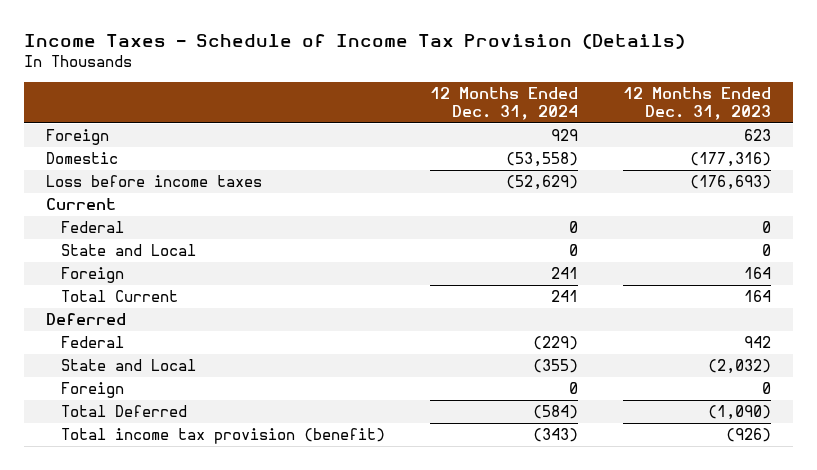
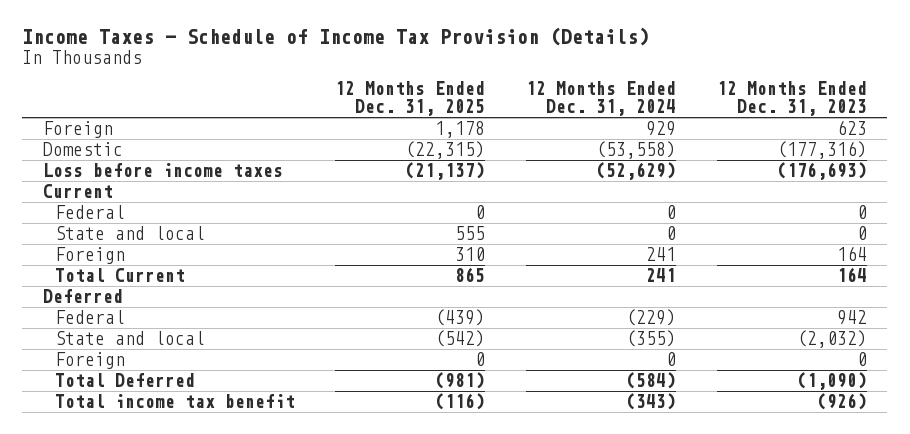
- | 12 Months Ended Dec. 31, 2024 | 12 Months Ended Dec. 31, 2023
+ | 12 Months Ended Dec. 31, 2025 | 12 Months Ended Dec. 31, 2024 | 12 Months Ended Dec. 31, 2023
- State and Local | 0 | 0
+ State and local | 555 | 0 | 0
- State and Local | (355) | (2,032)
+ State and local | (542) | (355) | (2,032)
- Total income tax provision (benefit) | (343) | (926)
+ Total income tax benefit | (116) | (343) | (926)

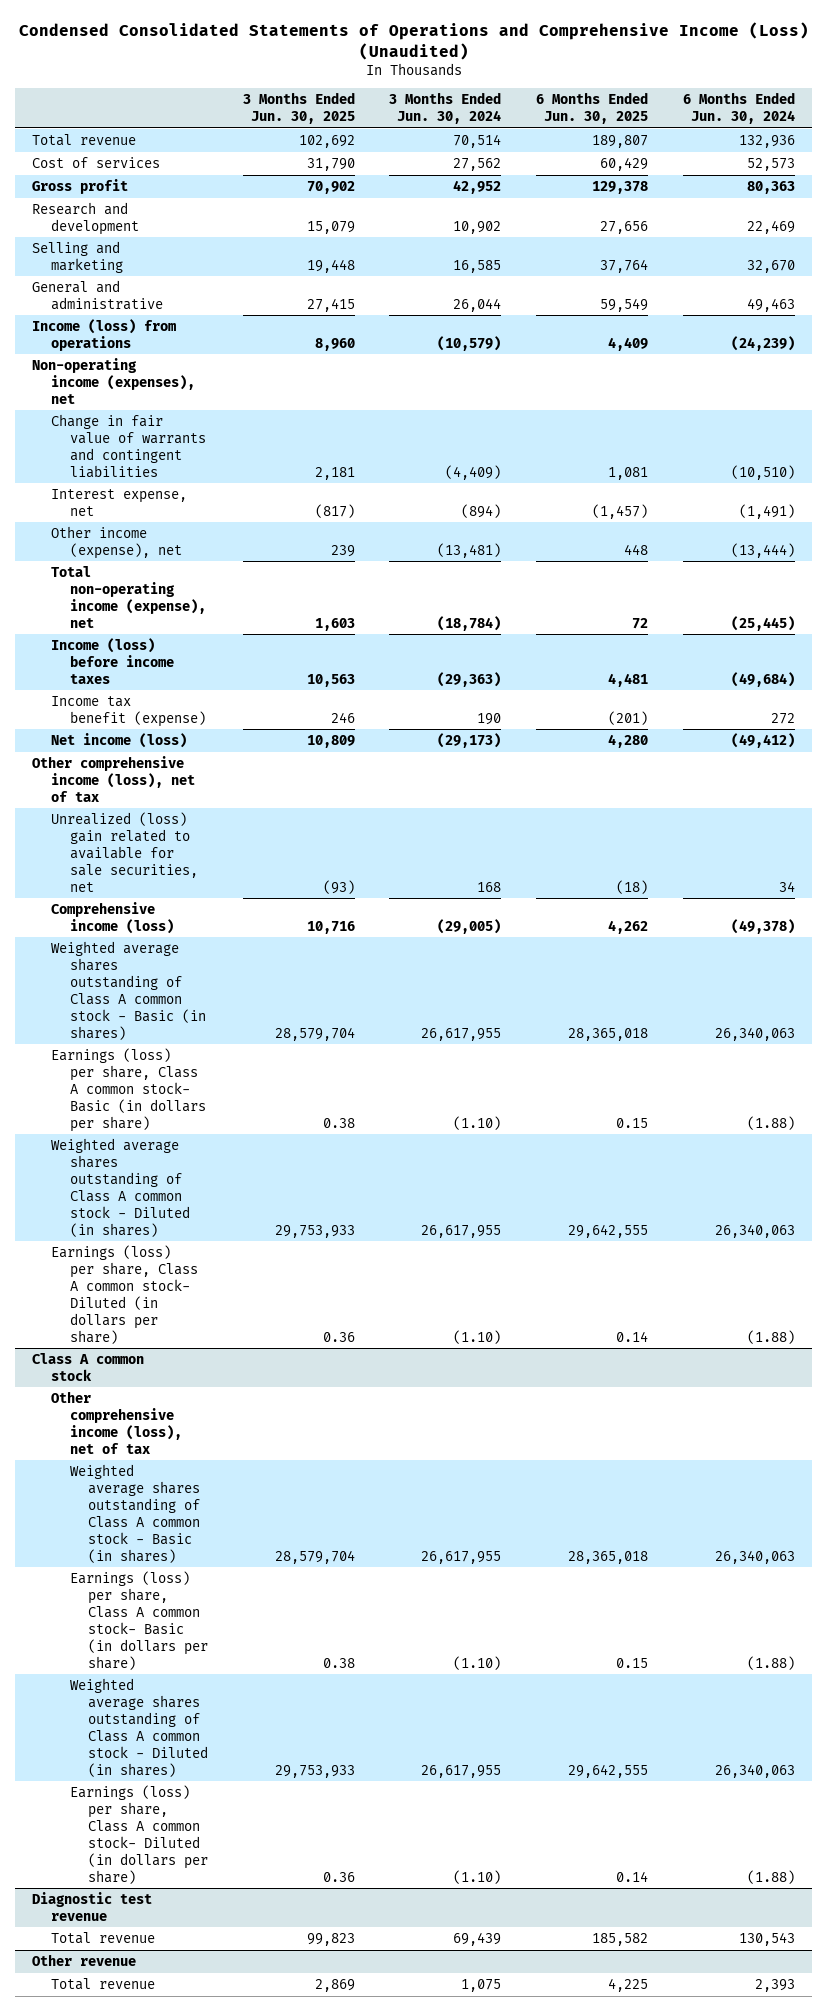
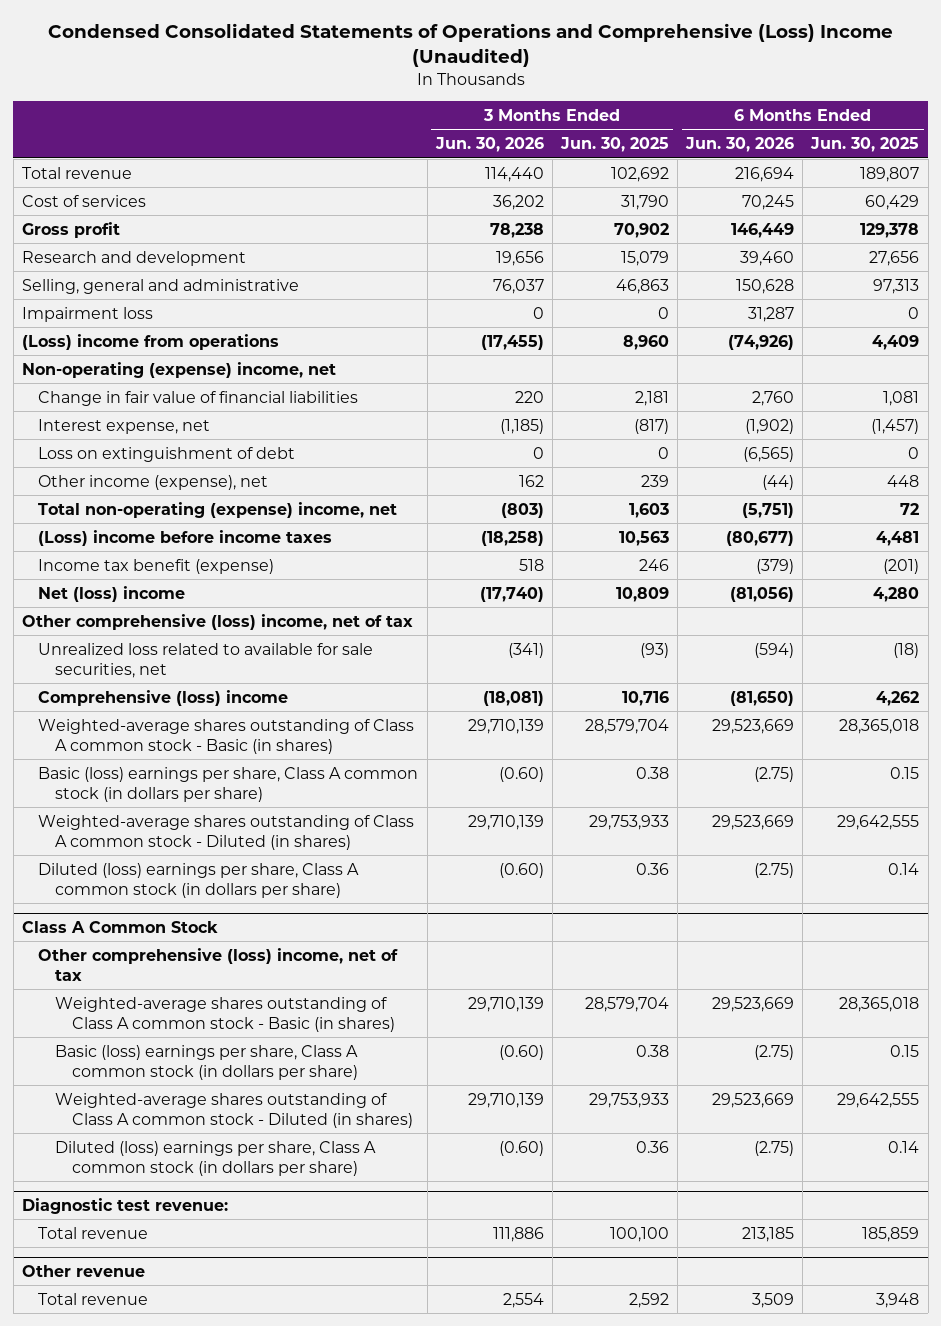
- Condensed Consolidated Statements of Operations and Comprehensive Income (Loss) (Unaudited)
+ Condensed Consolidated Statements of Operations and Comprehensive (Loss) Income (Unaudited)
- | 3 Months Ended Jun. 30, 2025 | 3 Months Ended Jun. 30, 2024 | 6 Months Ended Jun. 30, 2025 | 6 Months Ended Jun. 30, 2024
+ | 3 Months Ended Jun. 30, 2026 | 3 Months Ended Jun. 30, 2025 | 6 Months Ended Jun. 30, 2026 | 6 Months Ended Jun. 30, 2025
- Selling and marketing | 19,448 | 16,585 | 37,764 | 32,670
- General and administrative | 27,415 | 26,044 | 59,549 | 49,463
- Income (loss) from operations | 8,960 | (10,579) | 4,409 | (24,239)
- Non-operating income (expenses), net
- Change in fair value of warrants and contingent liabilities | 2,181 | (4,409) | 1,081 | (10,510)
+ Selling, general and administrative | 76,037 | 46,863 | 150,628 | 97,313
+ Impairment loss | 0 | 0 | 31,287 | 0
+ (Loss) income from operations | (17,455) | 8,960 | (74,926) | 4,409
+ Non-operating (expense) income, net
+ Change in fair value of financial liabilities | 220 | 2,181 | 2,760 | 1,081
+ Loss on extinguishment of debt | 0 | 0 | (6,565) | 0
- Total non-operating income (expense), net | 1,603 | (18,784) | 72 | (25,445)
- Income (loss) before income taxes | 10,563 | (29,363) | 4,481 | (49,684)
+ Total non-operating (expense) income, net | (803) | 1,603 | (5,751) | 72
+ (Loss) income before income taxes | (18,258) | 10,563 | (80,677) | 4,481
- Net income (loss) | 10,809 | (29,173) | 4,280 | (49,412)
- Other comprehensive income (loss), net of tax
- Unrealized (loss) gain related to available for sale securities, net | (93) | 168 | (18) | 34
- Comprehensive income (loss) | 10,716 | (29,005) | 4,262 | (49,378)
- Weighted average shares outstanding of Class A common stock - Basic (in shares) | 28,579,704 | 26,617,955 | 28,365,018 | 26,340,063
- Earnings (loss) per share, Class A common stock- Basic (in dollars per share) | 0.38 | (1.10) | 0.15 | (1.88)
- Weighted average shares outstanding of Class A common stock - Diluted (in shares) | 29,753,933 | 26,617,955 | 29,642,555 | 26,340,063
- Earnings (loss) per share, Class A common stock- Diluted (in dollars per share) | 0.36 | (1.10) | 0.14 | (1.88)
- Class A common stock
- Other comprehensive income (loss), net of tax
- Weighted average shares outstanding of Class A common stock - Basic (in shares) | 28,579,704 | 26,617,955 | 28,365,018 | 26,340,063
- Earnings (loss) per share, Class A common stock- Basic (in dollars per share) | 0.38 | (1.10) | 0.15 | (1.88)
- Weighted average shares outstanding of Class A common stock - Diluted (in shares) | 29,753,933 | 26,617,955 | 29,642,555 | 26,340,063
- Earnings (loss) per share, Class A common stock- Diluted (in dollars per share) | 0.36 | (1.10) | 0.14 | (1.88)
- Diagnostic test revenue
- Total revenue | 99,823 | 69,439 | 185,582 | 130,543
+ Net (loss) income | (17,740) | 10,809 | (81,056) | 4,280
+ Other comprehensive (loss) income, net of tax
+ Unrealized loss related to available for sale securities, net | (341) | (93) | (594) | (18)
+ Comprehensive (loss) income | (18,081) | 10,716 | (81,650) | 4,262
+ Weighted-average shares outstanding of Class A common stock - Basic (in shares) | 29,710,139 | 28,579,704 | 29,523,669 | 28,365,018
+ Basic (loss) earnings per share, Class A common stock (in dollars per share) | (0.60) | 0.38 | (2.75) | 0.15
+ Weighted-average shares outstanding of Class A common stock - Diluted (in shares) | 29,710,139 | 29,753,933 | 29,523,669 | 29,642,555
+ Diluted (loss) earnings per share, Class A common stock (in dollars per share) | (0.60) | 0.36 | (2.75) | 0.14
+ Class A Common Stock
+ Other comprehensive (loss) income, net of tax
+ Weighted-average shares outstanding of Class A common stock - Basic (in shares) | 29,710,139 | 28,579,704 | 29,523,669 | 28,365,018
+ Basic (loss) earnings per share, Class A common stock (in dollars per share) | (0.60) | 0.38 | (2.75) | 0.15
+ Weighted-average shares outstanding of Class A common stock - Diluted (in shares) | 29,710,139 | 29,753,933 | 29,523,669 | 29,642,555
+ Diluted (loss) earnings per share, Class A common stock (in dollars per share) | (0.60) | 0.36 | (2.75) | 0.14
+ Diagnostic test revenue:
+ Total revenue | 111,886 | 100,100 | 213,185 | 185,859
@ Other revenue
- Total revenue | 2,869 | 1,075 | 4,225 | 2,393
+ Total revenue | 2,554 | 2,592 | 3,509 | 3,948

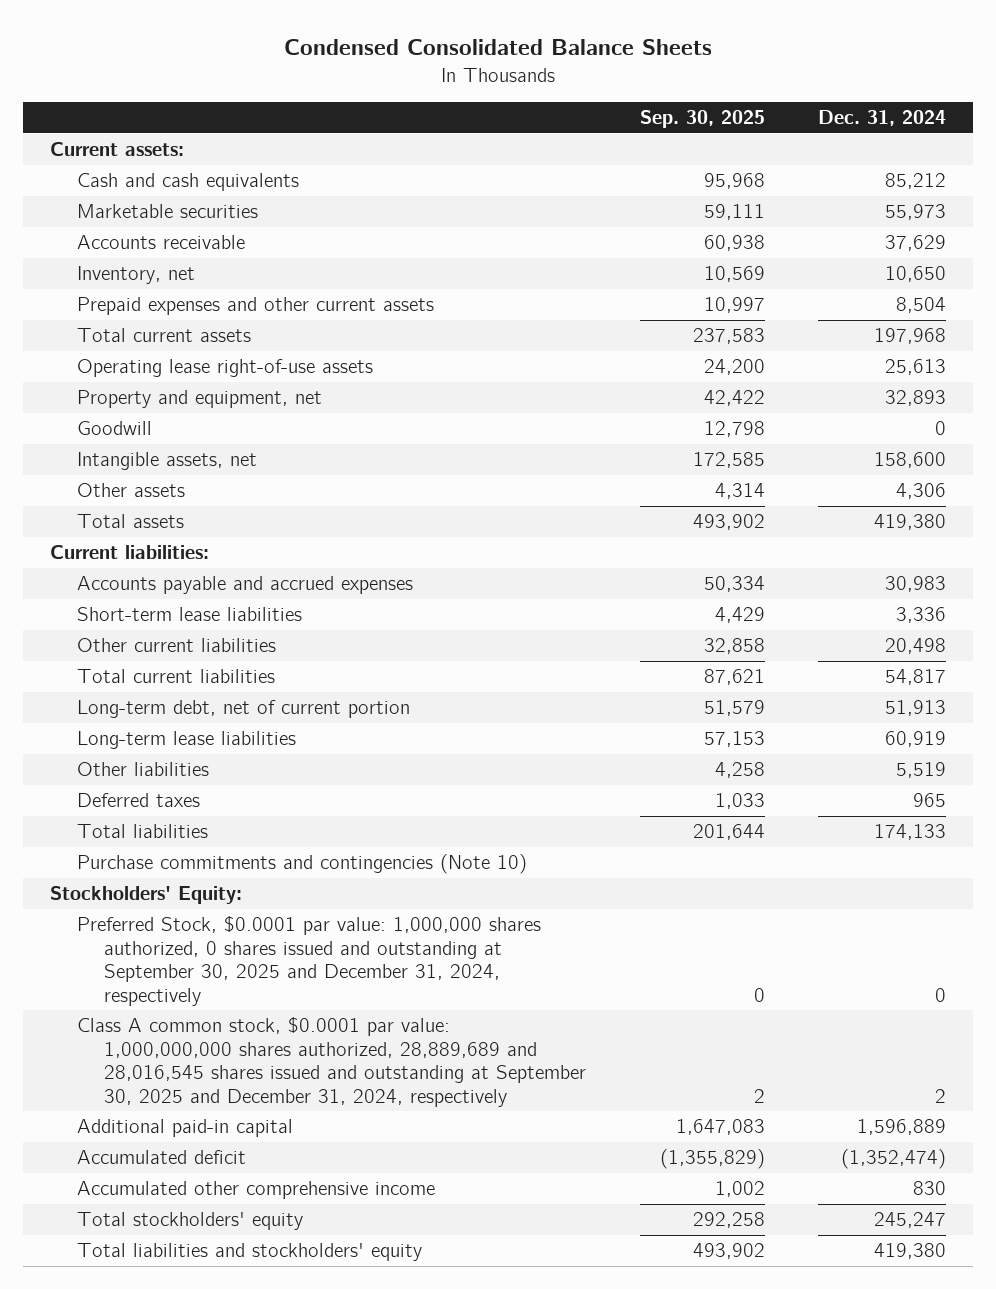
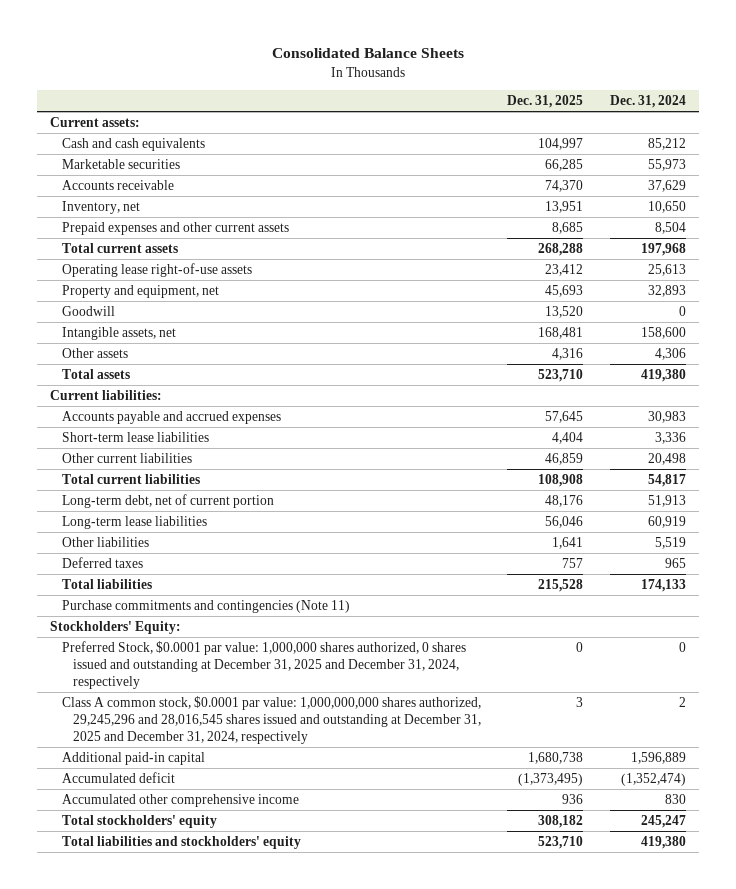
- Condensed Consolidated Balance Sheets
+ Consolidated Balance Sheets
- | Sep. 30, 2025 | Dec. 31, 2024
+ | Dec. 31, 2025 | Dec. 31, 2024
- Purchase commitments and contingencies (Note 10)
+ Purchase commitments and contingencies (Note 11)
- Preferred Stock, $0.0001 par value: 1,000,000 shares authorized, 0 shares issued and outstanding at September 30, 2025 and December 31, 2024, respectively | 0 | 0
- Class A common stock, $0.0001 par value: 1,000,000,000 shares authorized, 28,889,689 and 28,016,545 shares issued and outstanding at September 30, 2025 and December 31, 2024, respectively | 2 | 2
+ Preferred Stock, $0.0001 par value: 1,000,000 shares authorized, 0 shares issued and outstanding at December 31, 2025 and December 31, 2024, respectively | 0 | 0
+ Class A common stock, $0.0001 par value: 1,000,000,000 shares authorized, 29,245,296 and 28,016,545 shares issued and outstanding at December 31, 2025 and December 31, 2024, respectively | 3 | 2

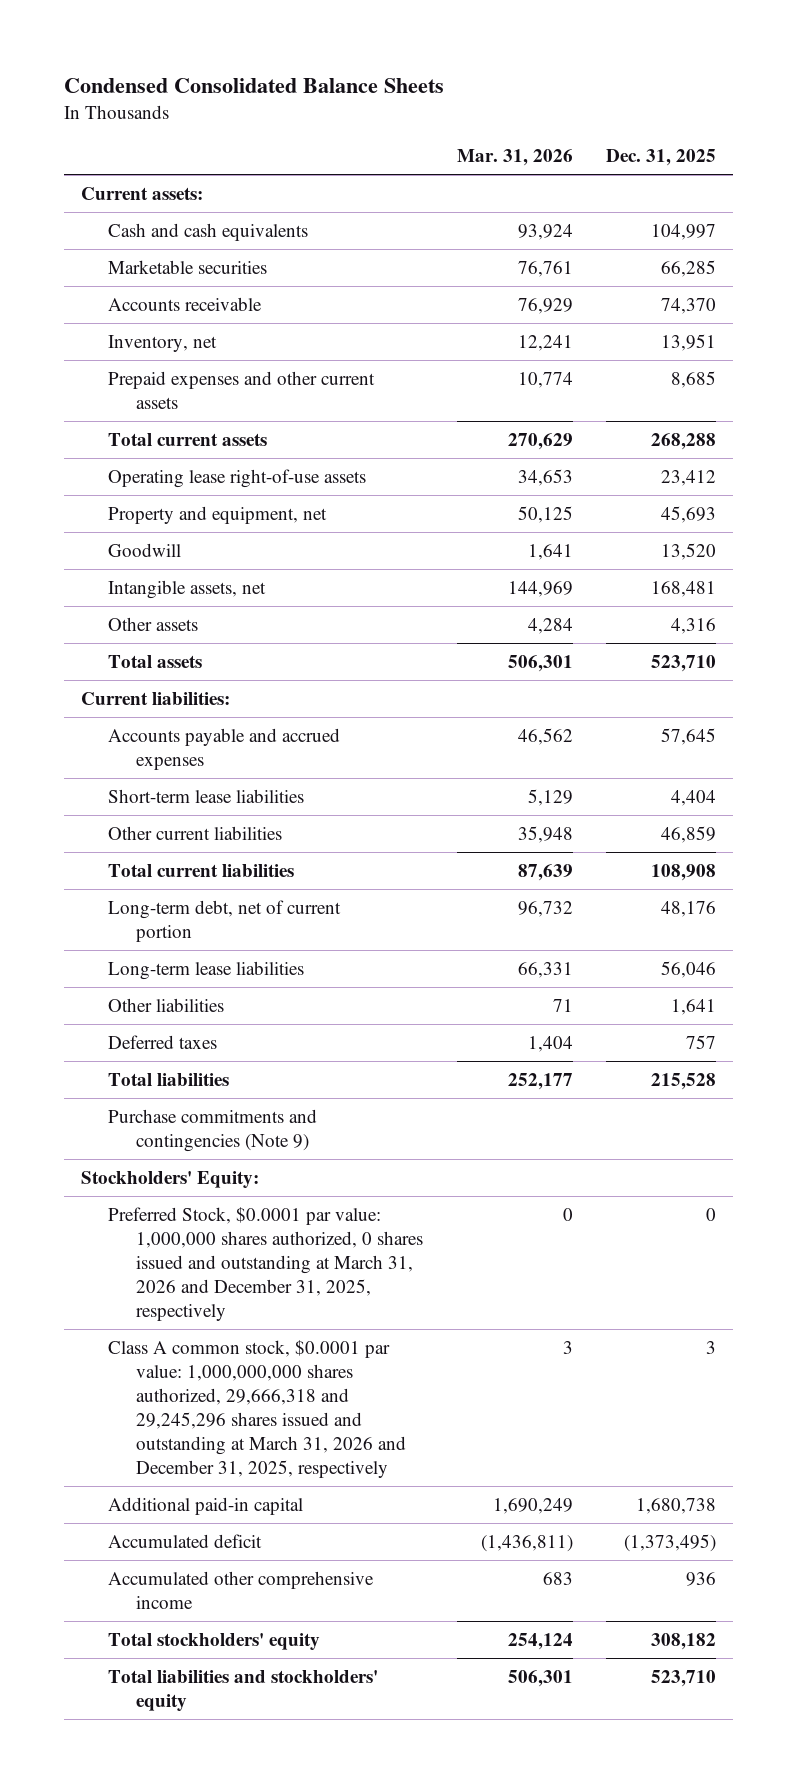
- Consolidated Balance Sheets
+ Condensed Consolidated Balance Sheets
- | Dec. 31, 2025 | Dec. 31, 2024
+ | Mar. 31, 2026 | Dec. 31, 2025
- Purchase commitments and contingencies (Note 11)
+ Purchase commitments and contingencies (Note 9)
- Preferred Stock, $0.0001 par value: 1,000,000 shares authorized, 0 shares issued and outstanding at December 31, 2025 and December 31, 2024, respectively | 0 | 0
- Class A common stock, $0.0001 par value: 1,000,000,000 shares authorized, 29,245,296 and 28,016,545 shares issued and outstanding at December 31, 2025 and December 31, 2024, respectively | 3 | 2
+ Preferred Stock, $0.0001 par value: 1,000,000 shares authorized, 0 shares issued and outstanding at March 31, 2026 and December 31, 2025, respectively | 0 | 0
+ Class A common stock, $0.0001 par value: 1,000,000,000 shares authorized, 29,666,318 and 29,245,296 shares issued and outstanding at March 31, 2026 and December 31, 2025, respectively | 3 | 3

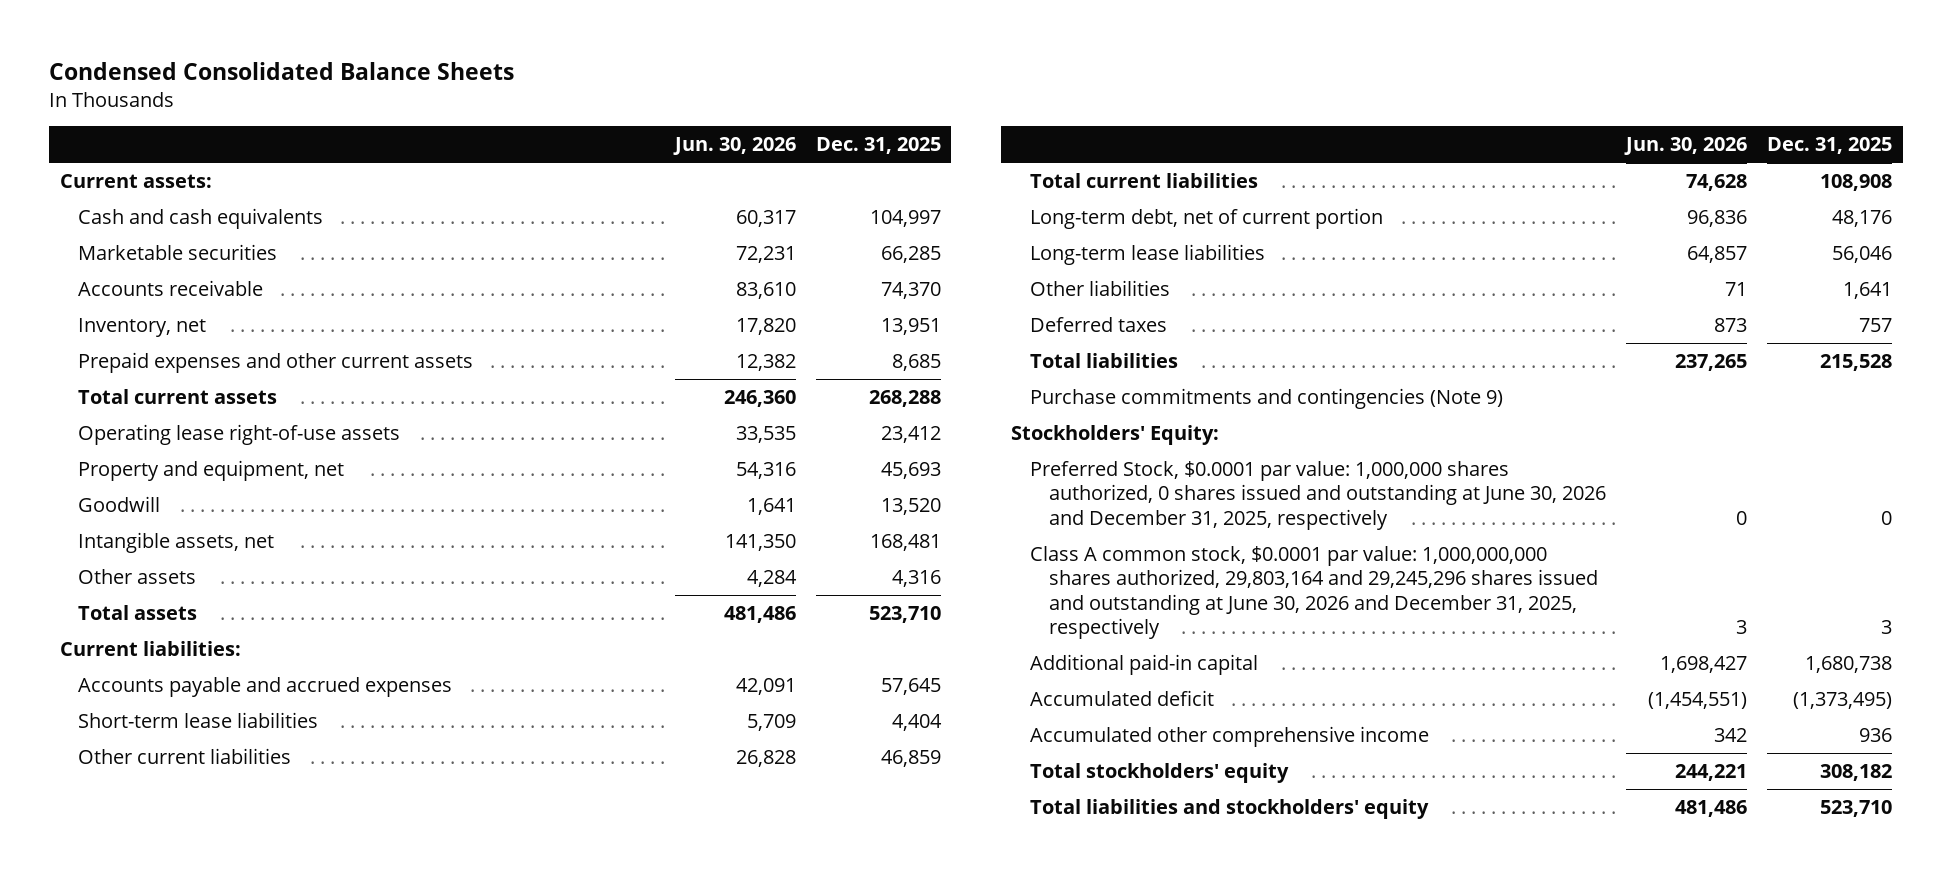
- | Mar. 31, 2026 | Dec. 31, 2025
+ | Jun. 30, 2026 | Dec. 31, 2025
- Preferred Stock, $0.0001 par value: 1,000,000 shares authorized, 0 shares issued and outstanding at March 31, 2026 and December 31, 2025, respectively | 0 | 0
- Class A common stock, $0.0001 par value: 1,000,000,000 shares authorized, 29,666,318 and 29,245,296 shares issued and outstanding at March 31, 2026 and December 31, 2025, respectively | 3 | 3
+ Preferred Stock, $0.0001 par value: 1,000,000 shares authorized, 0 shares issued and outstanding at June 30, 2026 and December 31, 2025, respectively | 0 | 0
+ Class A common stock, $0.0001 par value: 1,000,000,000 shares authorized, 29,803,164 and 29,245,296 shares issued and outstanding at June 30, 2026 and December 31, 2025, respectively | 3 | 3

